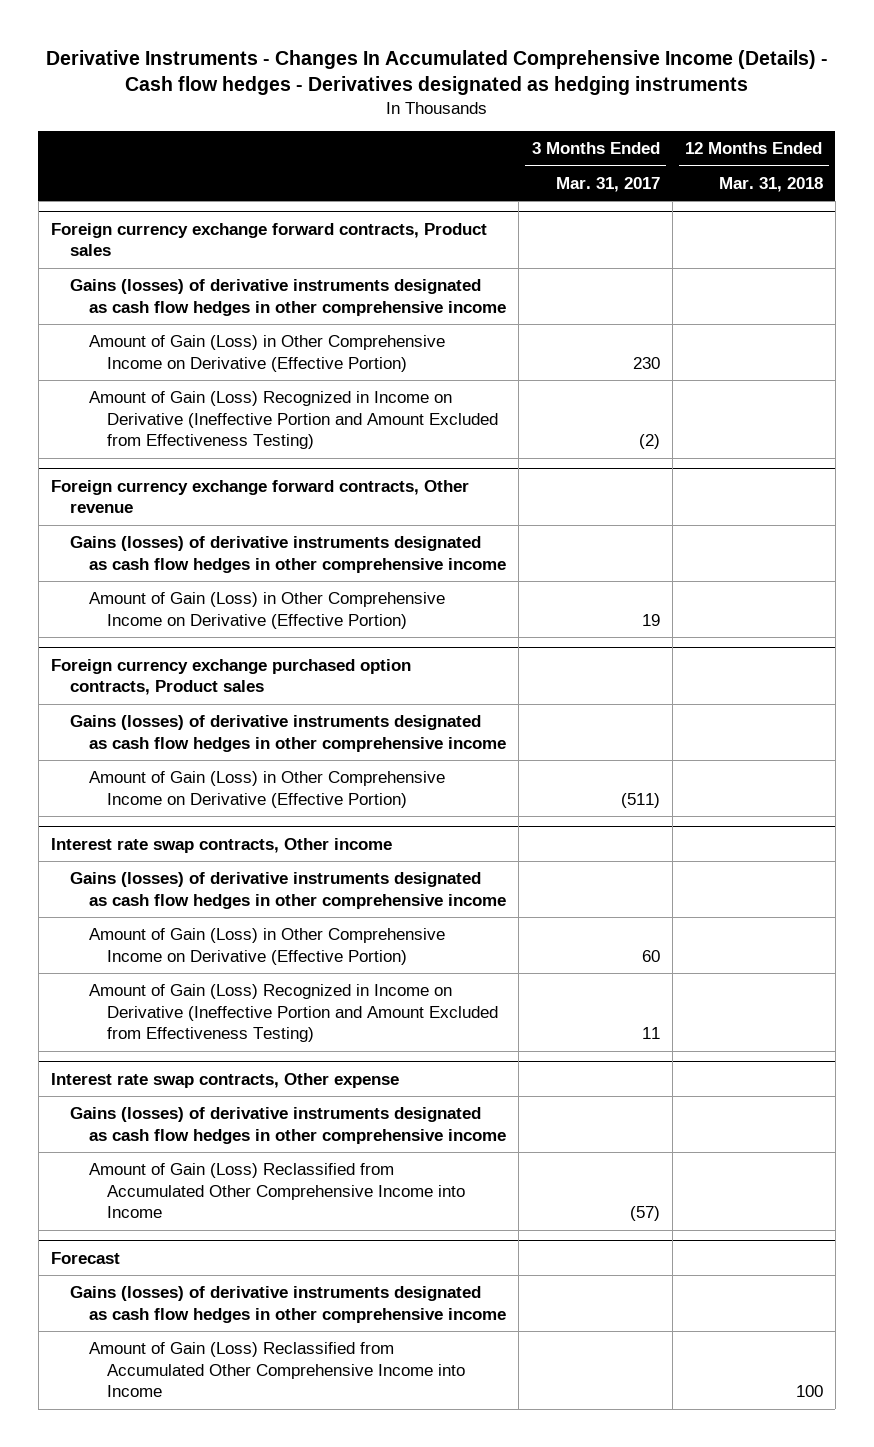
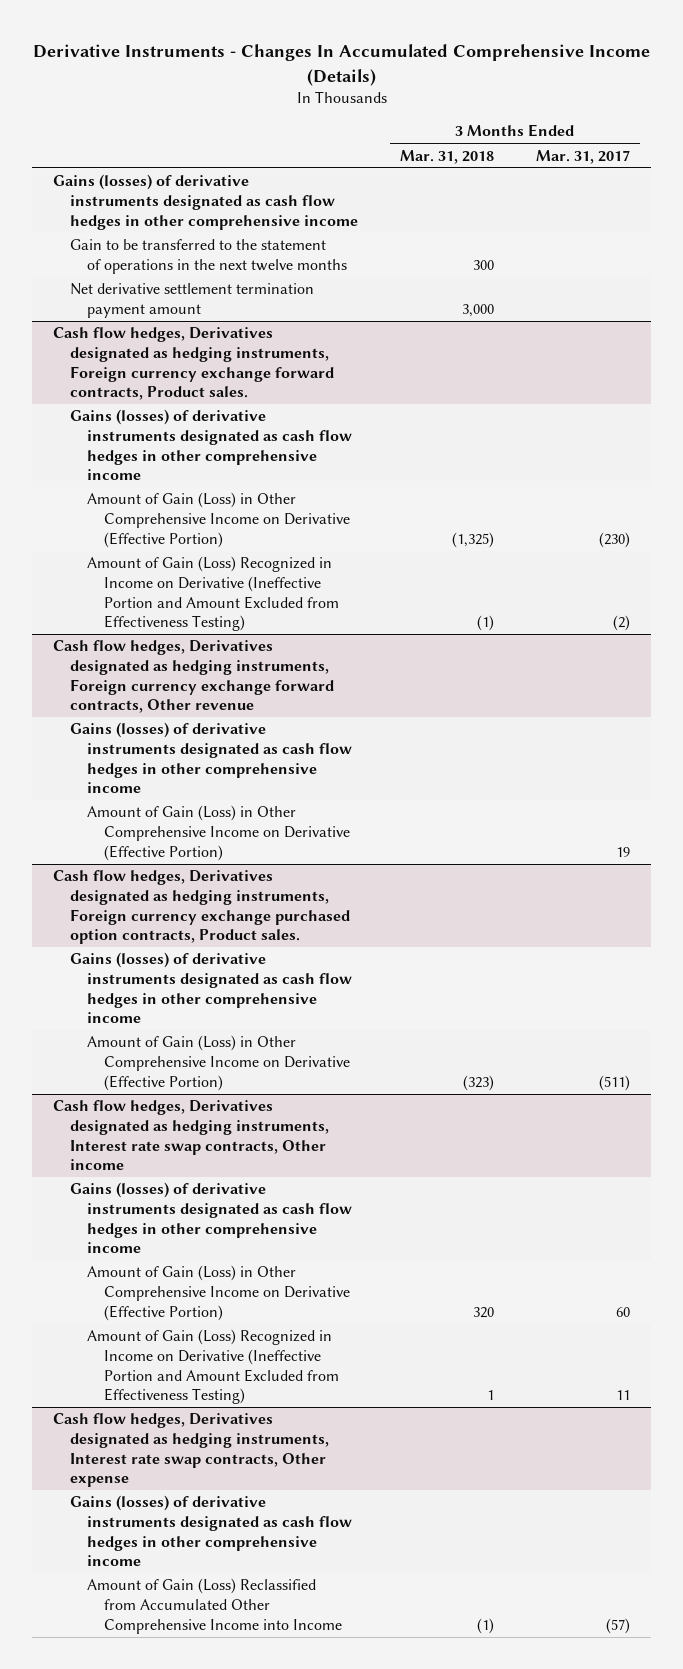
- Derivative Instruments - Changes In Accumulated Comprehensive Income (Details) - Cash flow hedges - Derivatives designated as hedging instruments
+ Derivative Instruments - Changes In Accumulated Comprehensive Income (Details)
- | 3 Months Ended Mar. 31, 2017 | 12 Months Ended Mar. 31, 2018
+ | 3 Months Ended Mar. 31, 2018 | 3 Months Ended Mar. 31, 2017
- Foreign currency exchange forward contracts, Product sales
- Amount of Gain (Loss) in Other Comprehensive Income on Derivative (Effective Portion) | 230 |
+ Gain to be transferred to the statement of operations in the next twelve months | 300 |
+ Net derivative settlement termination payment amount | 3,000 |
+ Cash flow hedges, Derivatives designated as hedging instruments, Foreign currency exchange forward contracts, Product sales.
+ Gains (losses) of derivative instruments designated as cash flow hedges in other comprehensive income
+ Amount of Gain (Loss) in Other Comprehensive Income on Derivative (Effective Portion) | (1,325) | (230)
- Foreign currency exchange forward contracts, Other revenue
+ Cash flow hedges, Derivatives designated as hedging instruments, Foreign currency exchange forward contracts, Other revenue
- Foreign currency exchange purchased option contracts, Product sales
+ Cash flow hedges, Derivatives designated as hedging instruments, Foreign currency exchange purchased option contracts, Product sales.
- Interest rate swap contracts, Other income
+ Cash flow hedges, Derivatives designated as hedging instruments, Interest rate swap contracts, Other income
- Interest rate swap contracts, Other expense
+ Cash flow hedges, Derivatives designated as hedging instruments, Interest rate swap contracts, Other expense
- Forecast
- Gains (losses) of derivative instruments designated as cash flow hedges in other comprehensive income
- Amount of Gain (Loss) Reclassified from Accumulated Other Comprehensive Income into Income | | 100

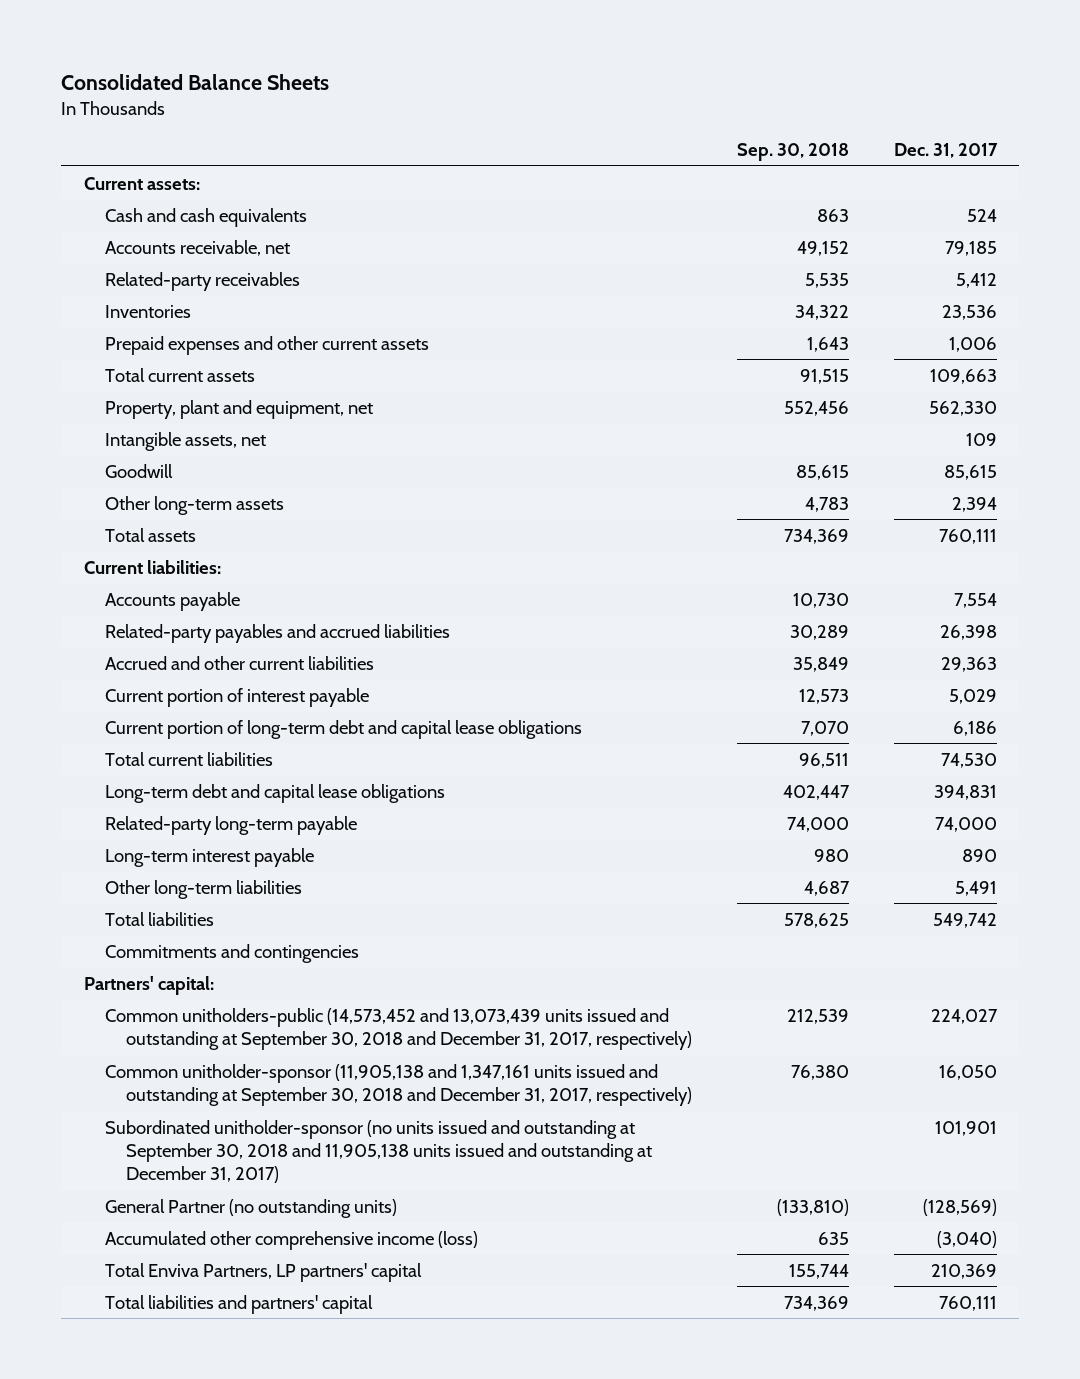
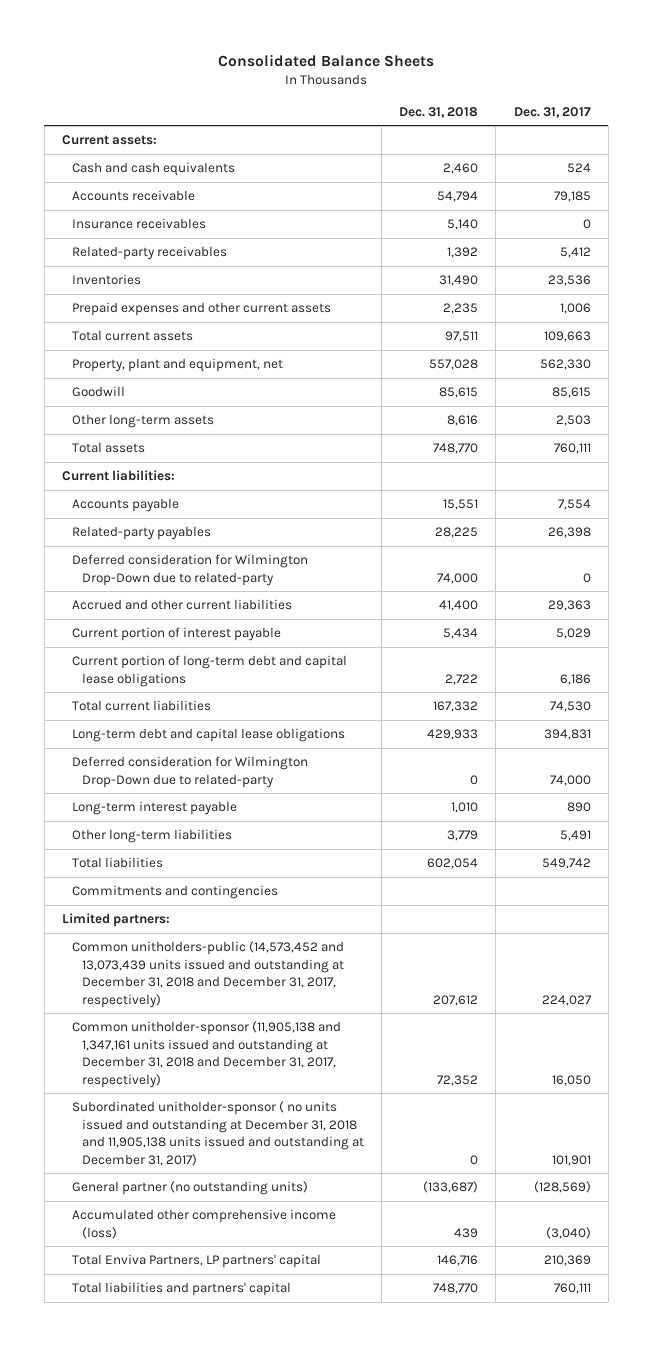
- | Sep. 30, 2018 | Dec. 31, 2017
+ | Dec. 31, 2018 | Dec. 31, 2017
- Accounts receivable, net | 49,152 | 79,185
+ Accounts receivable | 54,794 | 79,185
+ Insurance receivables | 5,140 | 0
- Intangible assets, net | | 109
- Other long-term assets | 4,783 | 2,394
+ Other long-term assets | 8,616 | 2,503
- Related-party payables and accrued liabilities | 30,289 | 26,398
+ Related-party payables | 28,225 | 26,398
+ Deferred consideration for Wilmington Drop-Down due to related-party | 74,000 | 0
- Related-party long-term payable | 74,000 | 74,000
+ Deferred consideration for Wilmington Drop-Down due to related-party | 0 | 74,000
- Partners' capital:
- Common unitholders-public (14,573,452 and 13,073,439 units issued and outstanding at September 30, 2018 and December 31, 2017, respectively) | 212,539 | 224,027
- Common unitholder-sponsor (11,905,138 and 1,347,161 units issued and outstanding at September 30, 2018 and December 31, 2017, respectively) | 76,380 | 16,050
- Subordinated unitholder-sponsor (no units issued and outstanding at September 30, 2018 and 11,905,138 units issued and outstanding at December 31, 2017) | | 101,901
- General Partner (no outstanding units) | (133,810) | (128,569)
+ Limited partners:
+ Common unitholders-public (14,573,452 and 13,073,439 units issued and outstanding at December 31, 2018 and December 31, 2017, respectively) | 207,612 | 224,027
+ Common unitholder-sponsor (11,905,138 and 1,347,161 units issued and outstanding at December 31, 2018 and December 31, 2017, respectively) | 72,352 | 16,050
+ Subordinated unitholder-sponsor ( no units issued and outstanding at December 31, 2018 and 11,905,138 units issued and outstanding at December 31, 2017) | 0 | 101,901
+ General partner (no outstanding units) | (133,687) | (128,569)

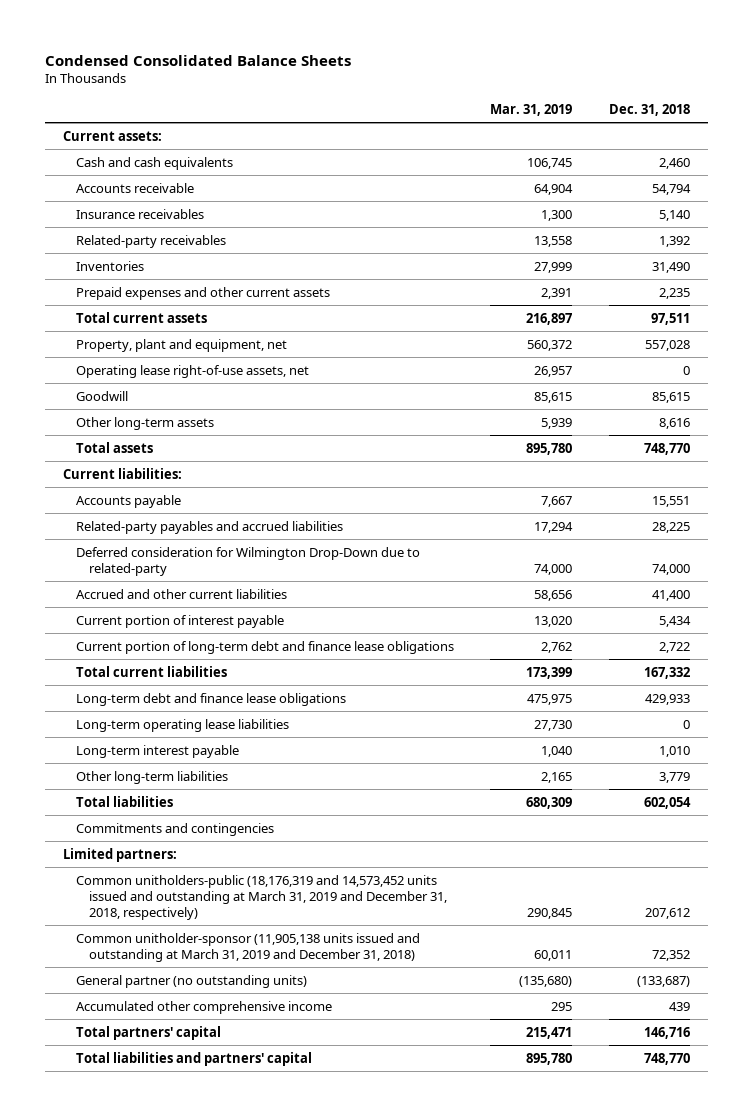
- Consolidated Balance Sheets
+ Condensed Consolidated Balance Sheets
- | Dec. 31, 2018 | Dec. 31, 2017
+ | Mar. 31, 2019 | Dec. 31, 2018
+ Operating lease right-of-use assets, net | 26,957 | 0
- Related-party payables | 28,225 | 26,398
+ Related-party payables and accrued liabilities | 17,294 | 28,225
- Current portion of long-term debt and capital lease obligations | 2,722 | 6,186
+ Current portion of long-term debt and finance lease obligations | 2,762 | 2,722
- Long-term debt and capital lease obligations | 429,933 | 394,831
- Deferred consideration for Wilmington Drop-Down due to related-party | 0 | 74,000
+ Long-term debt and finance lease obligations | 475,975 | 429,933
+ Long-term operating lease liabilities | 27,730 | 0
- Common unitholders-public (14,573,452 and 13,073,439 units issued and outstanding at December 31, 2018 and December 31, 2017, respectively) | 207,612 | 224,027
- Common unitholder-sponsor (11,905,138 and 1,347,161 units issued and outstanding at December 31, 2018 and December 31, 2017, respectively) | 72,352 | 16,050
- Subordinated unitholder-sponsor ( no units issued and outstanding at December 31, 2018 and 11,905,138 units issued and outstanding at December 31, 2017) | 0 | 101,901
+ Common unitholders-public (18,176,319 and 14,573,452 units issued and outstanding at March 31, 2019 and December 31, 2018, respectively) | 290,845 | 207,612
+ Common unitholder-sponsor (11,905,138 units issued and outstanding at March 31, 2019 and December 31, 2018) | 60,011 | 72,352
- Accumulated other comprehensive income (loss) | 439 | (3,040)
- Total Enviva Partners, LP partners' capital | 146,716 | 210,369
+ Accumulated other comprehensive income | 295 | 439
+ Total partners' capital | 215,471 | 146,716

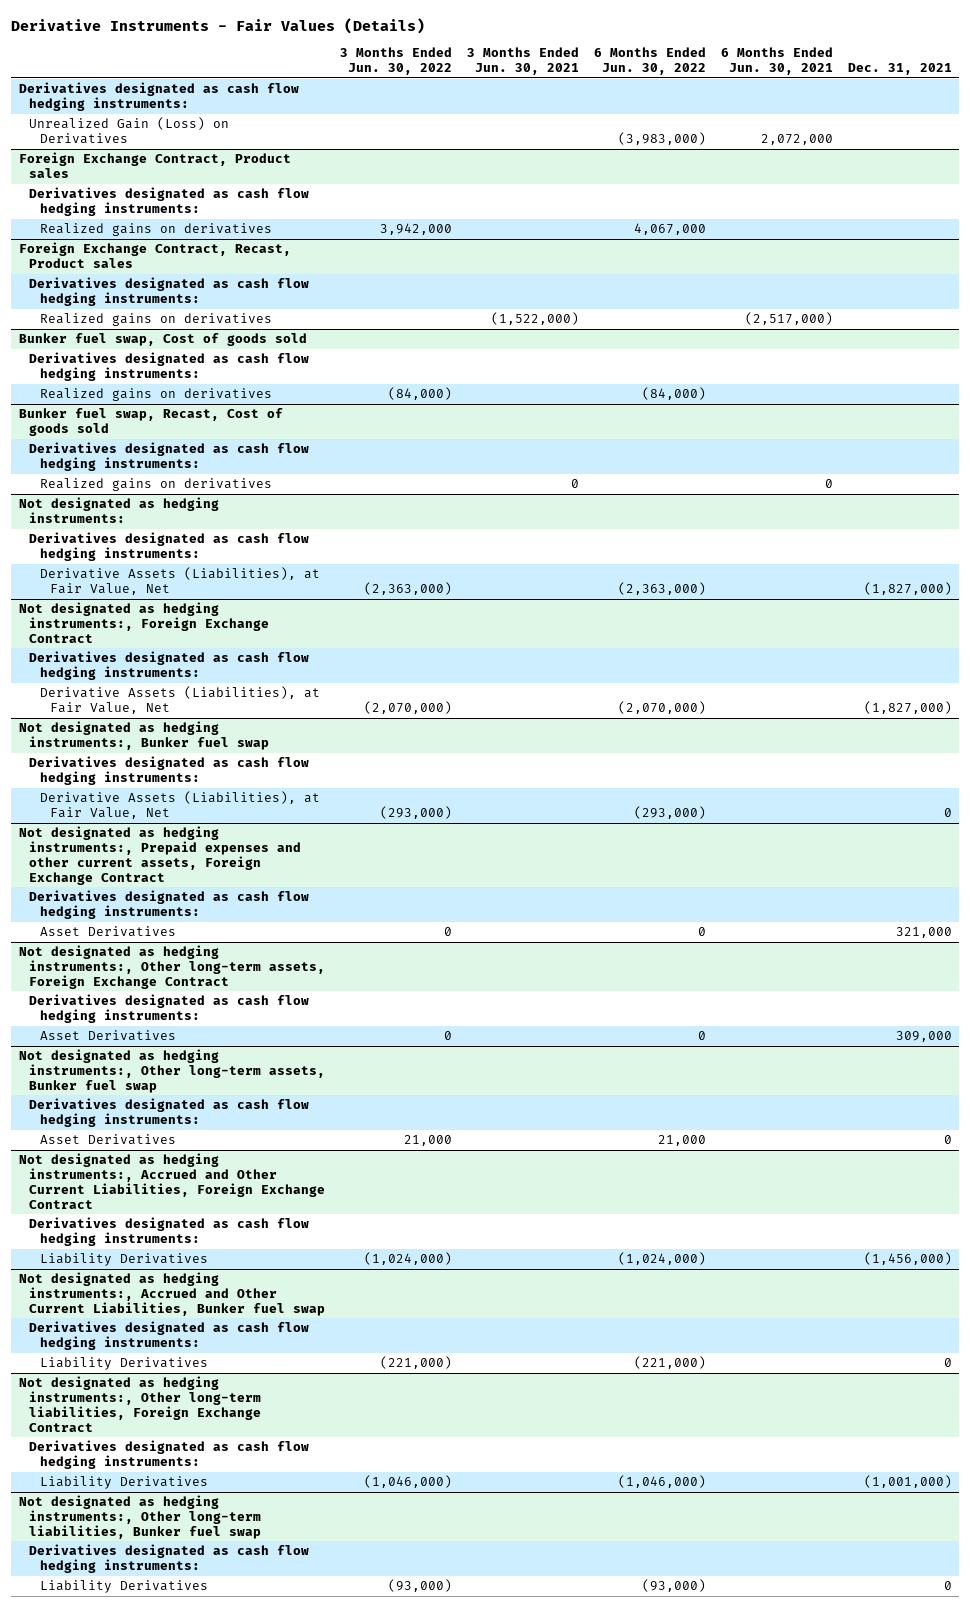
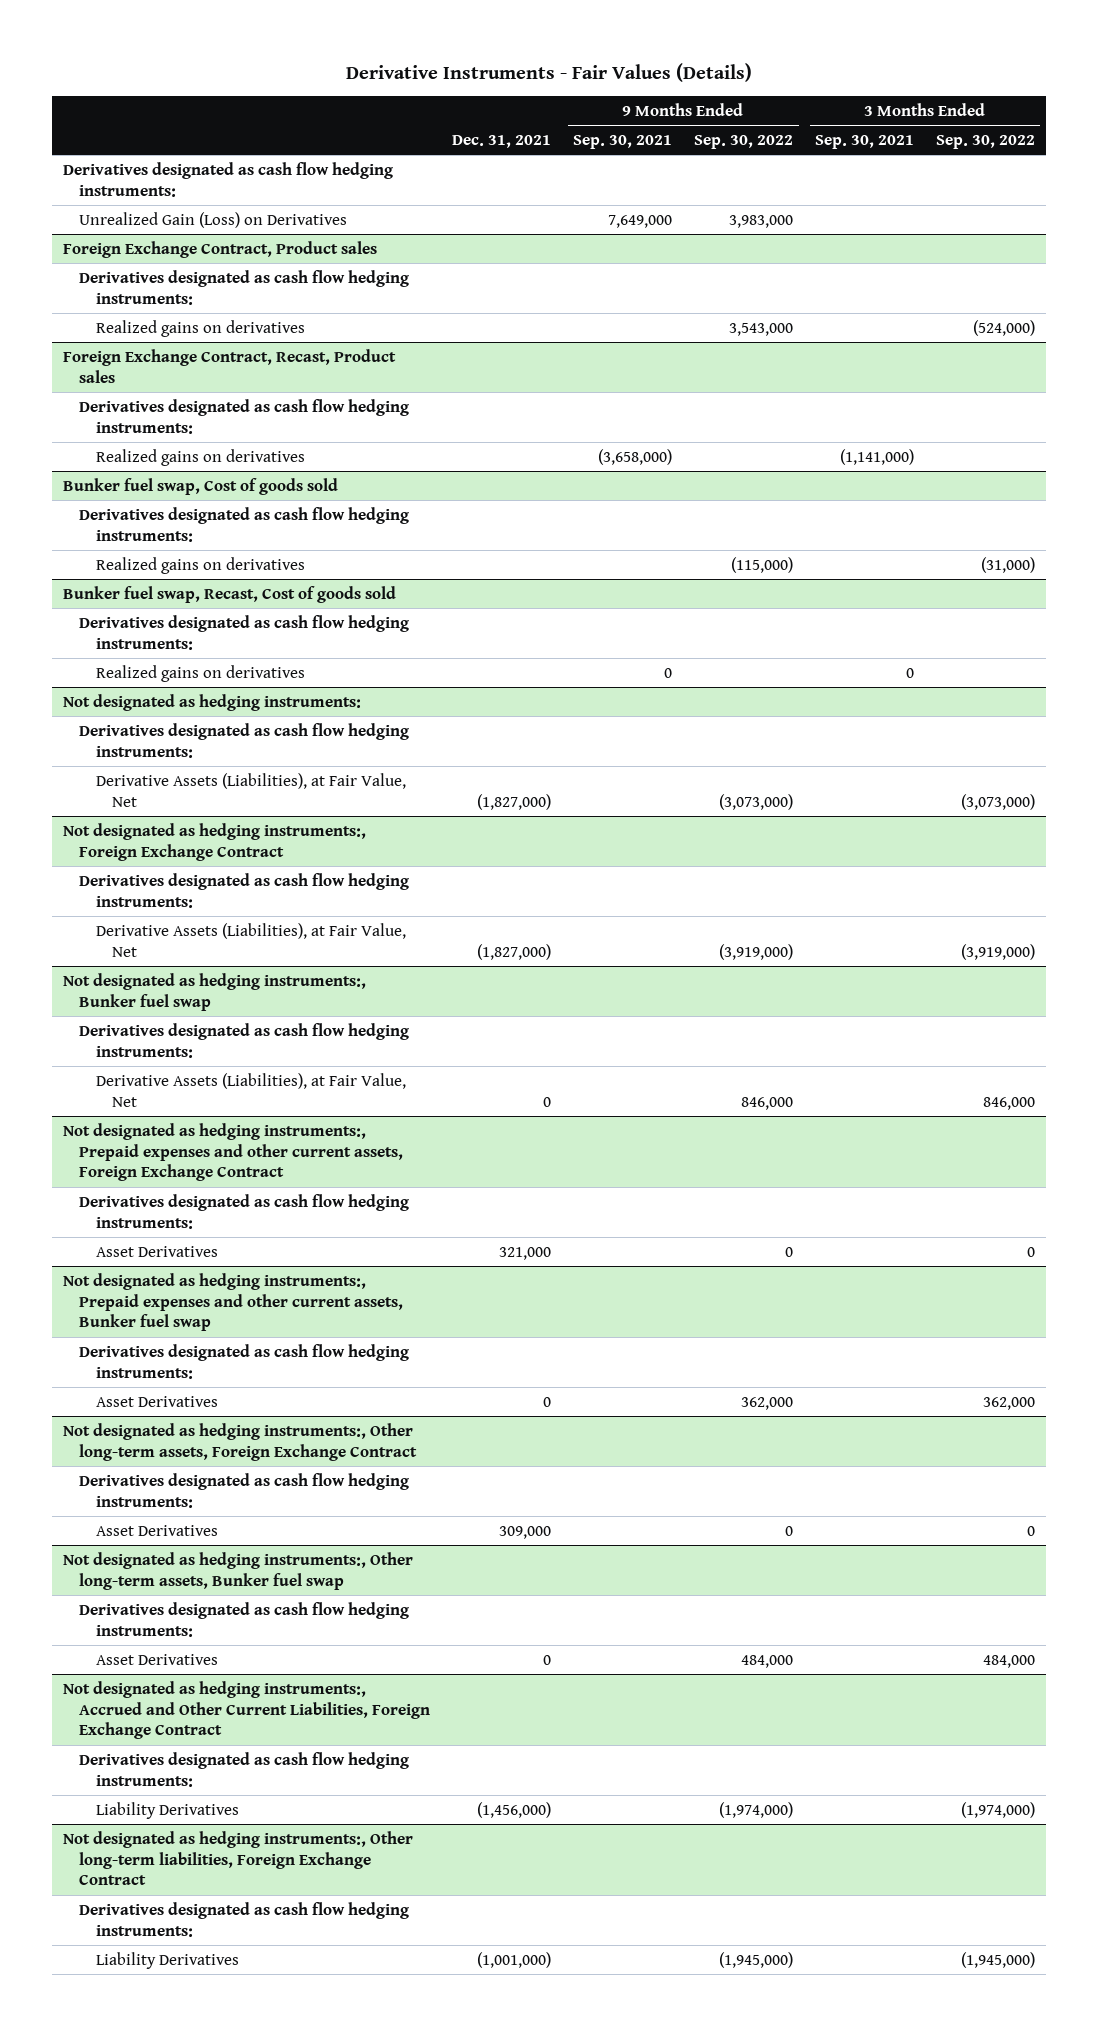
- | 3 Months Ended Jun. 30, 2022 | 3 Months Ended Jun. 30, 2021 | 6 Months Ended Jun. 30, 2022 | 6 Months Ended Jun. 30, 2021 | Dec. 31, 2021
+ | Dec. 31, 2021 | 9 Months Ended Sep. 30, 2021 | 9 Months Ended Sep. 30, 2022 | 3 Months Ended Sep. 30, 2021 | 3 Months Ended Sep. 30, 2022
+ Not designated as hedging instruments:, Prepaid expenses and other current assets, Bunker fuel swap
+ Derivatives designated as cash flow hedging instruments:
+ Asset Derivatives | 0 | | 362,000 | | 362,000
- Not designated as hedging instruments:, Accrued and Other Current Liabilities, Bunker fuel swap
- Derivatives designated as cash flow hedging instruments:
- Liability Derivatives | (221,000) | | (221,000) | | 0
- Not designated as hedging instruments:, Other long-term liabilities, Bunker fuel swap
- Derivatives designated as cash flow hedging instruments:
- Liability Derivatives | (93,000) | | (93,000) | | 0

